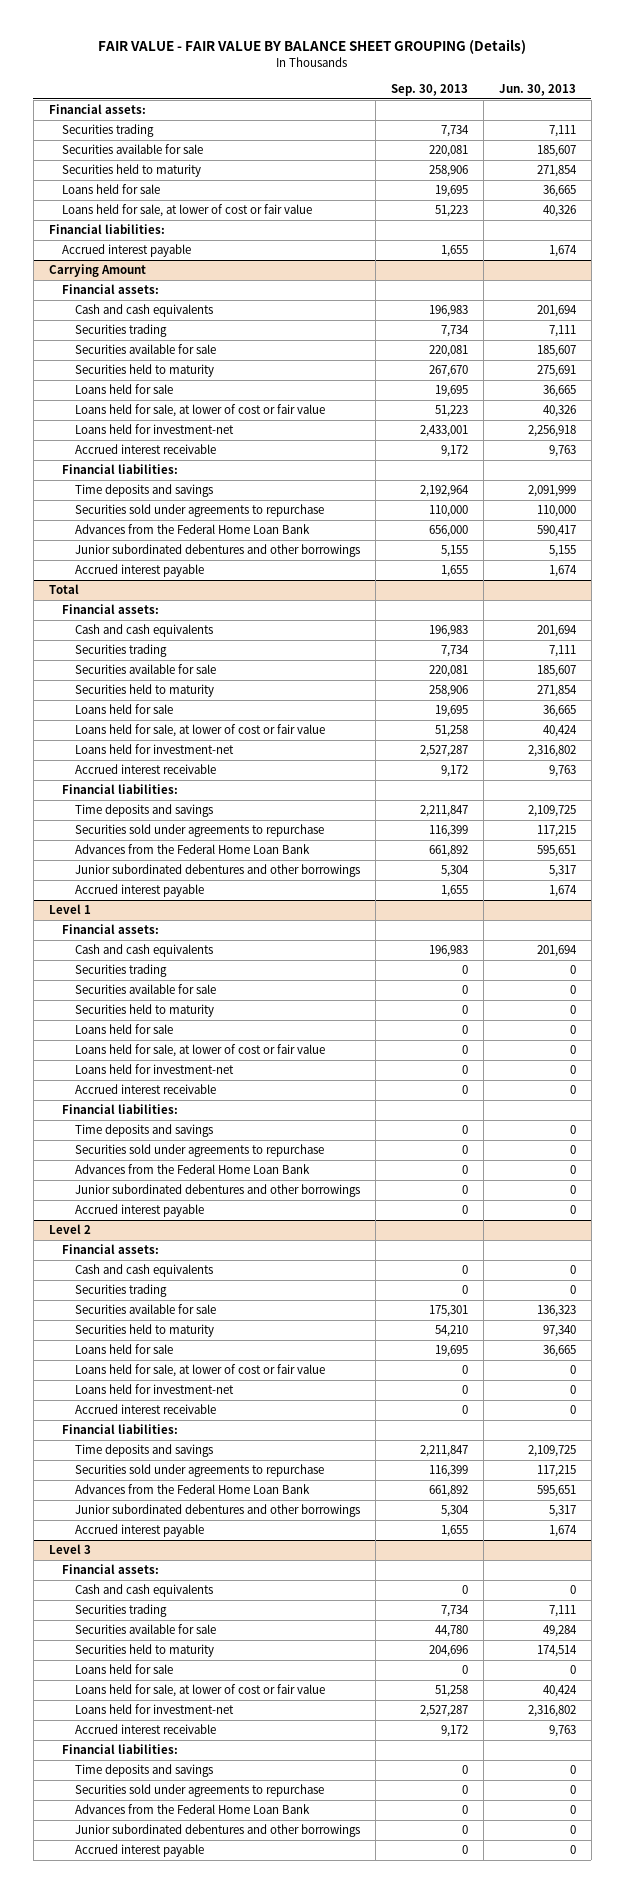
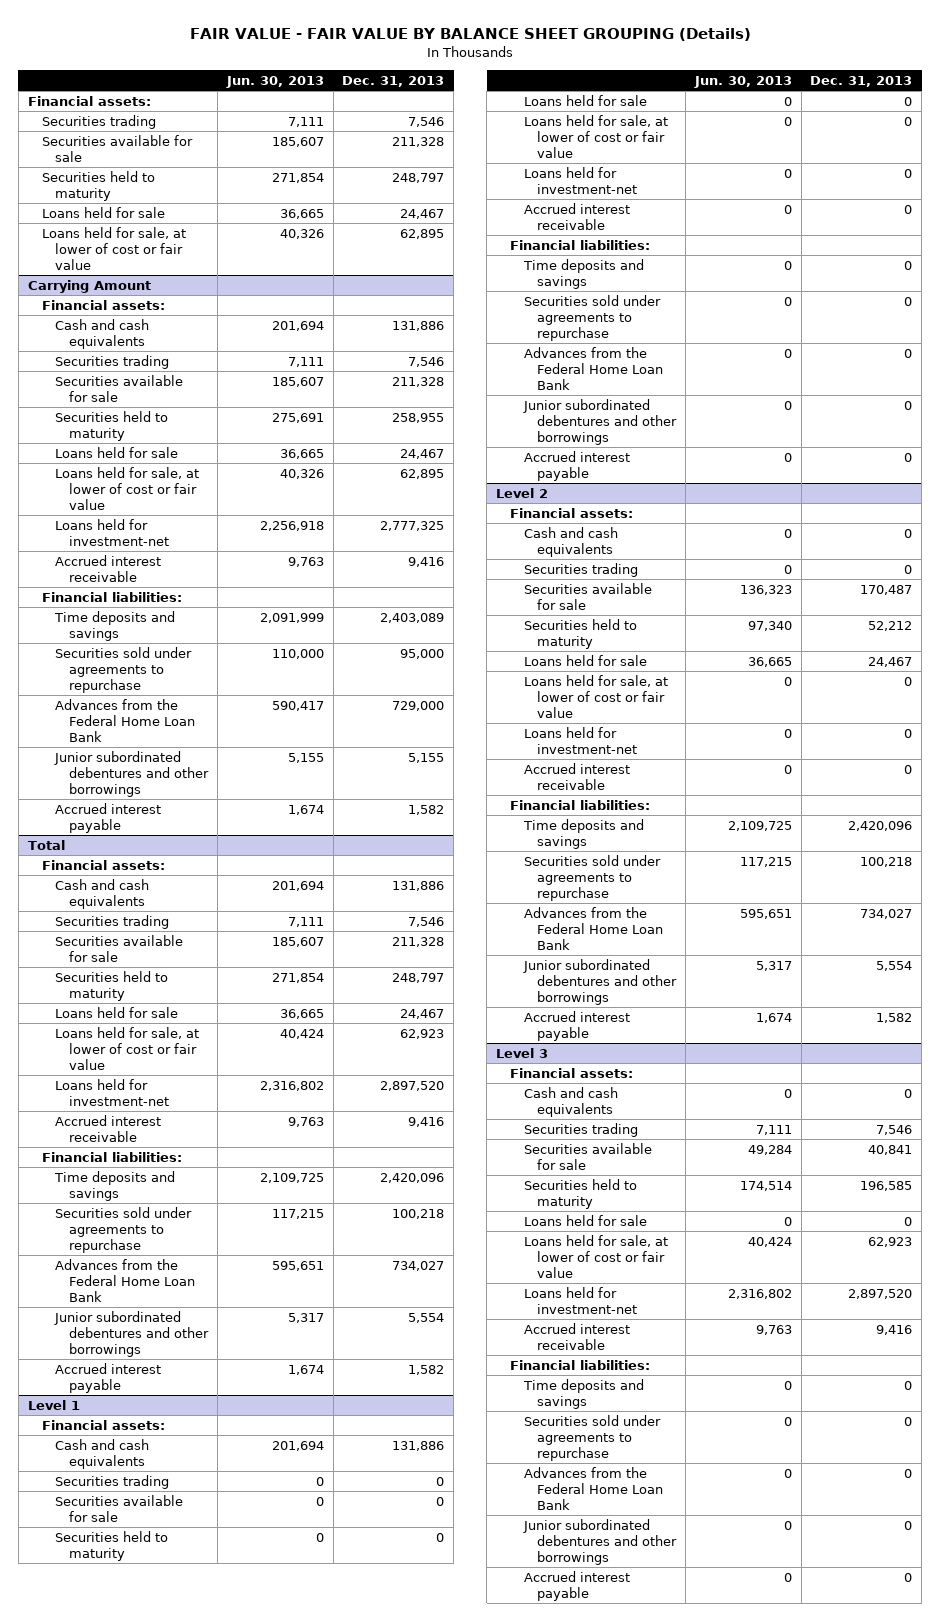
- | Sep. 30, 2013 | Jun. 30, 2013
+ | Jun. 30, 2013 | Dec. 31, 2013
- Financial liabilities:
- Accrued interest payable | 1,655 | 1,674

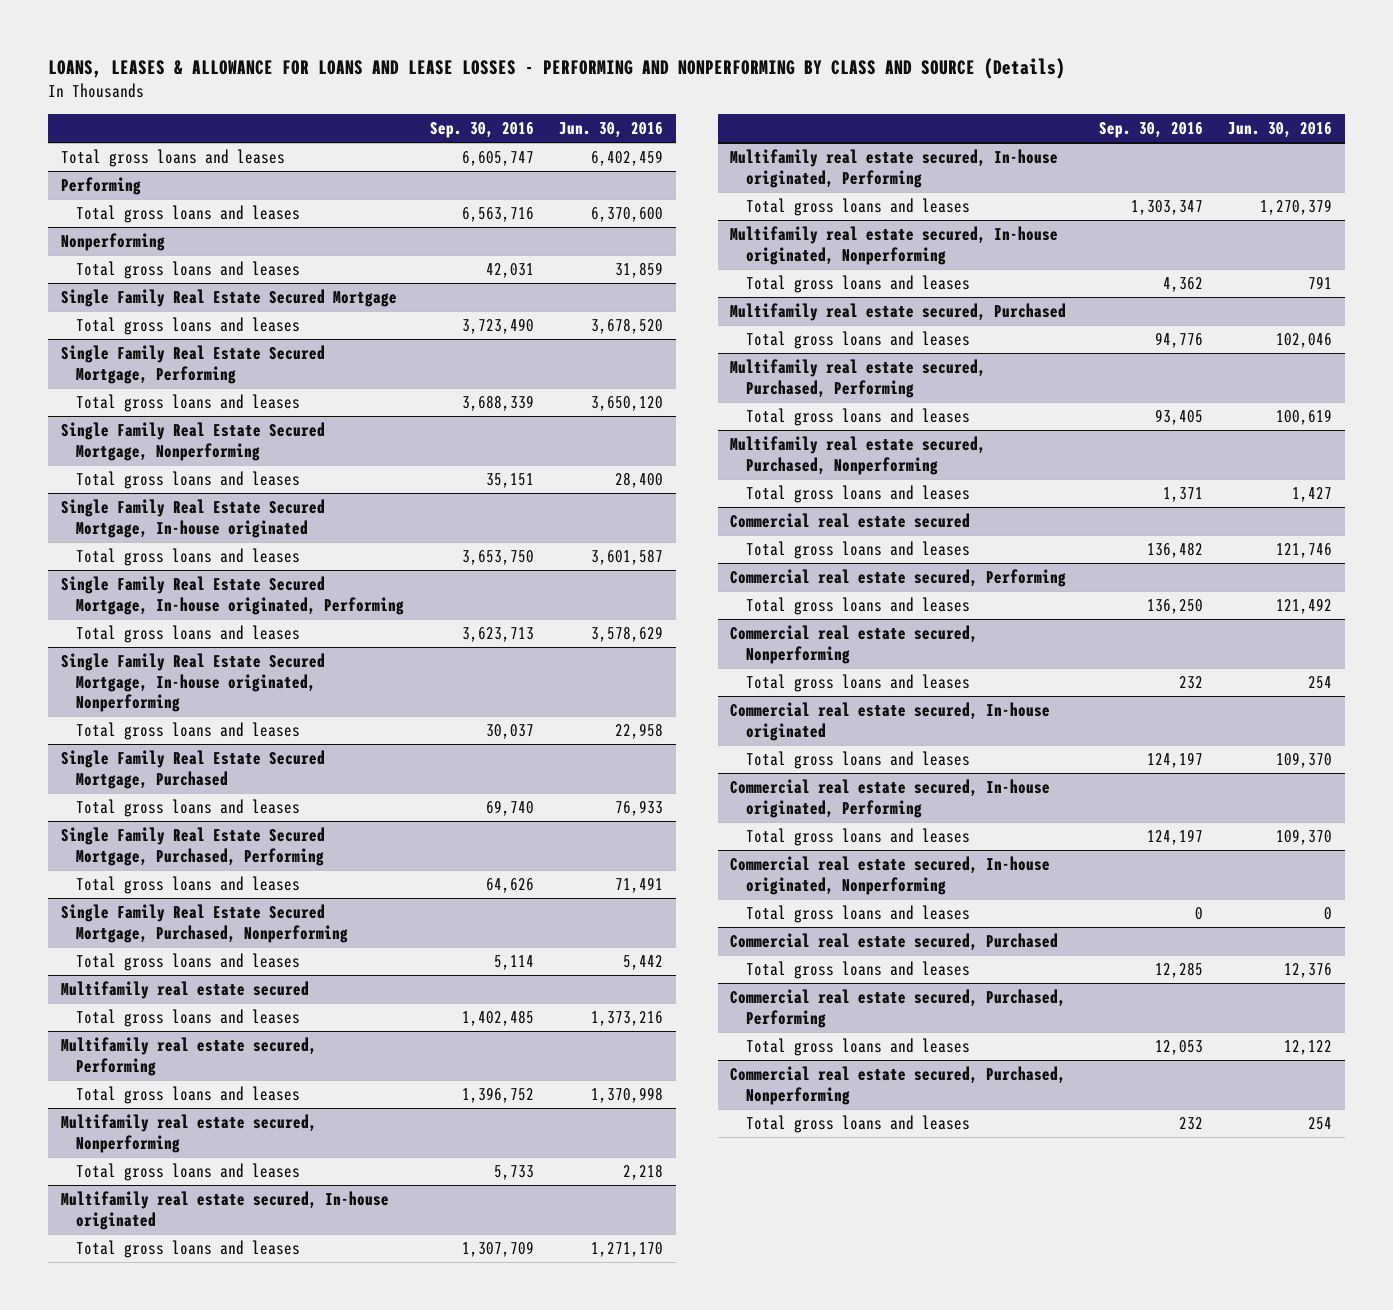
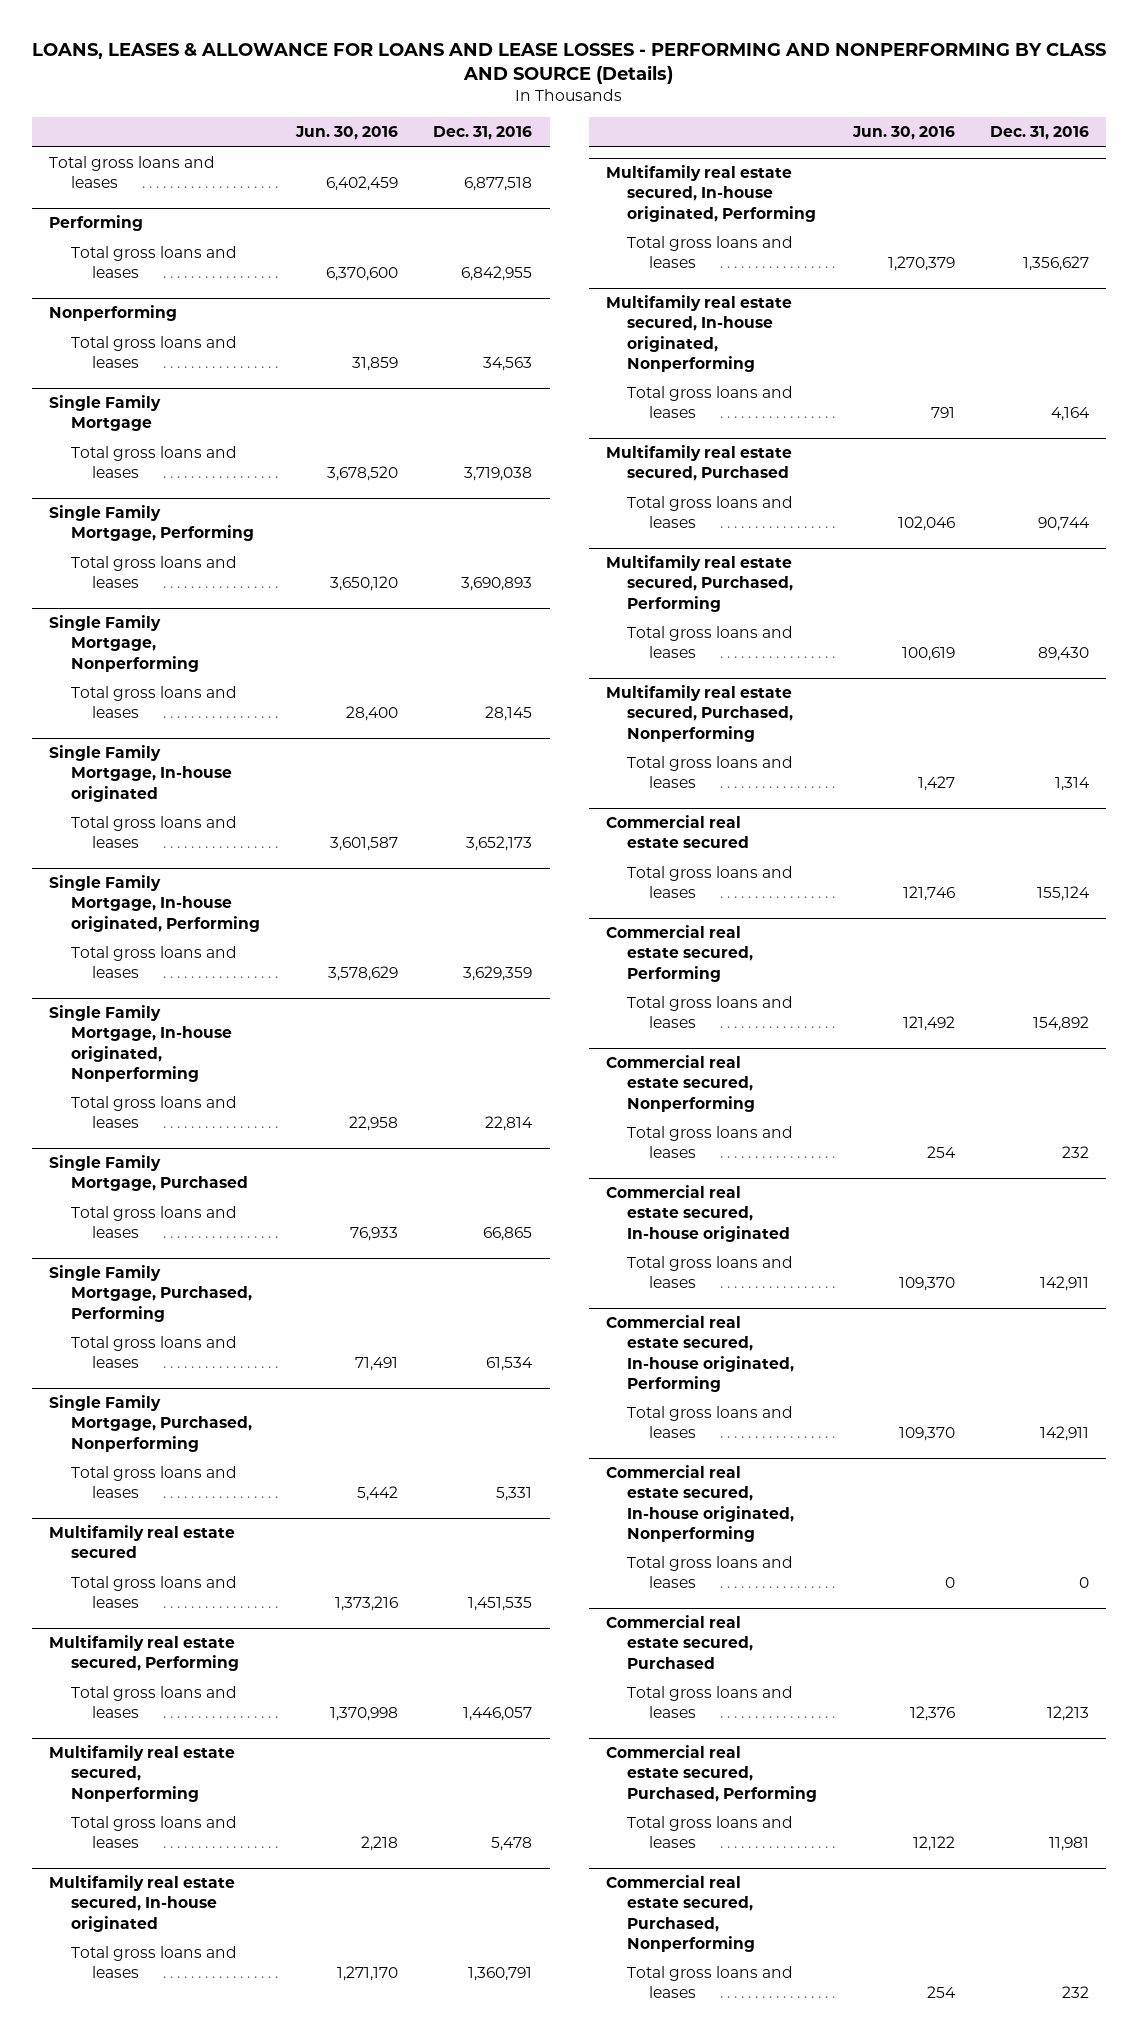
- | Sep. 30, 2016 | Jun. 30, 2016
+ | Jun. 30, 2016 | Dec. 31, 2016
- Single Family Real Estate Secured Mortgage
+ Single Family Mortgage
- Single Family Real Estate Secured Mortgage, Performing
+ Single Family Mortgage, Performing
- Single Family Real Estate Secured Mortgage, Nonperforming
+ Single Family Mortgage, Nonperforming
- Single Family Real Estate Secured Mortgage, In-house originated
+ Single Family Mortgage, In-house originated
- Single Family Real Estate Secured Mortgage, In-house originated, Performing
+ Single Family Mortgage, In-house originated, Performing
- Single Family Real Estate Secured Mortgage, In-house originated, Nonperforming
+ Single Family Mortgage, In-house originated, Nonperforming
- Single Family Real Estate Secured Mortgage, Purchased
+ Single Family Mortgage, Purchased
- Single Family Real Estate Secured Mortgage, Purchased, Performing
+ Single Family Mortgage, Purchased, Performing
- Single Family Real Estate Secured Mortgage, Purchased, Nonperforming
+ Single Family Mortgage, Purchased, Nonperforming

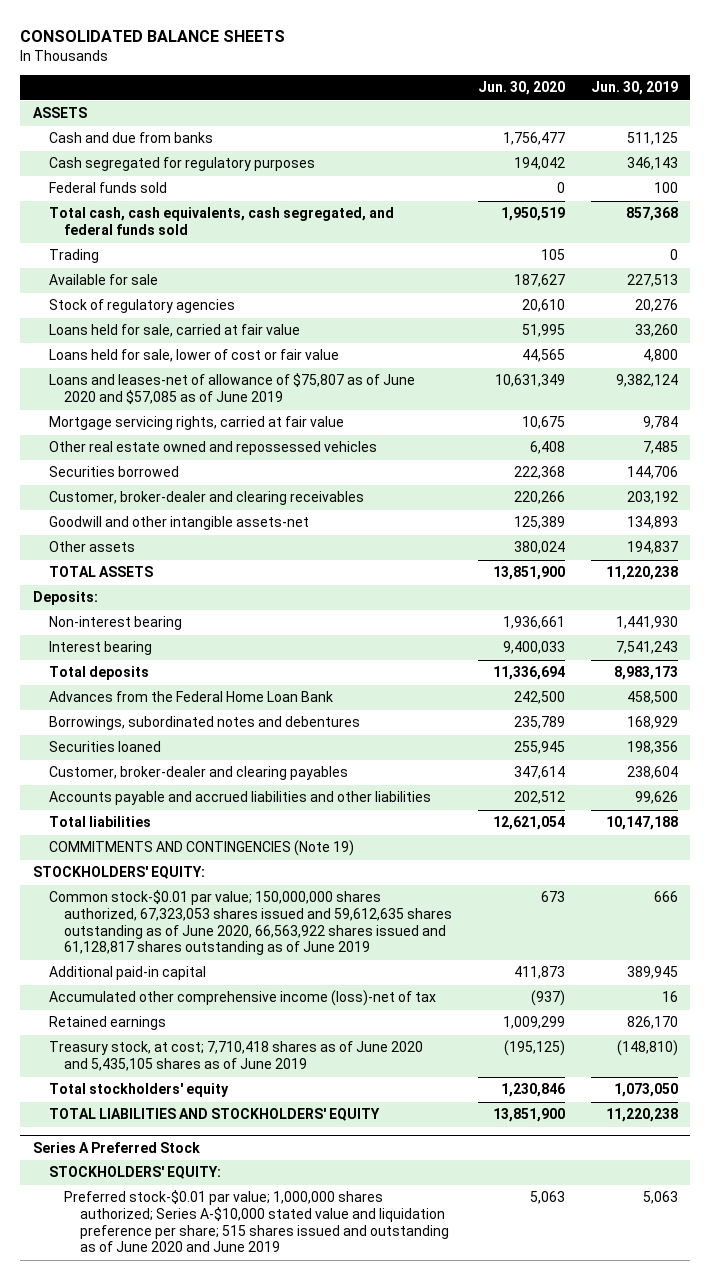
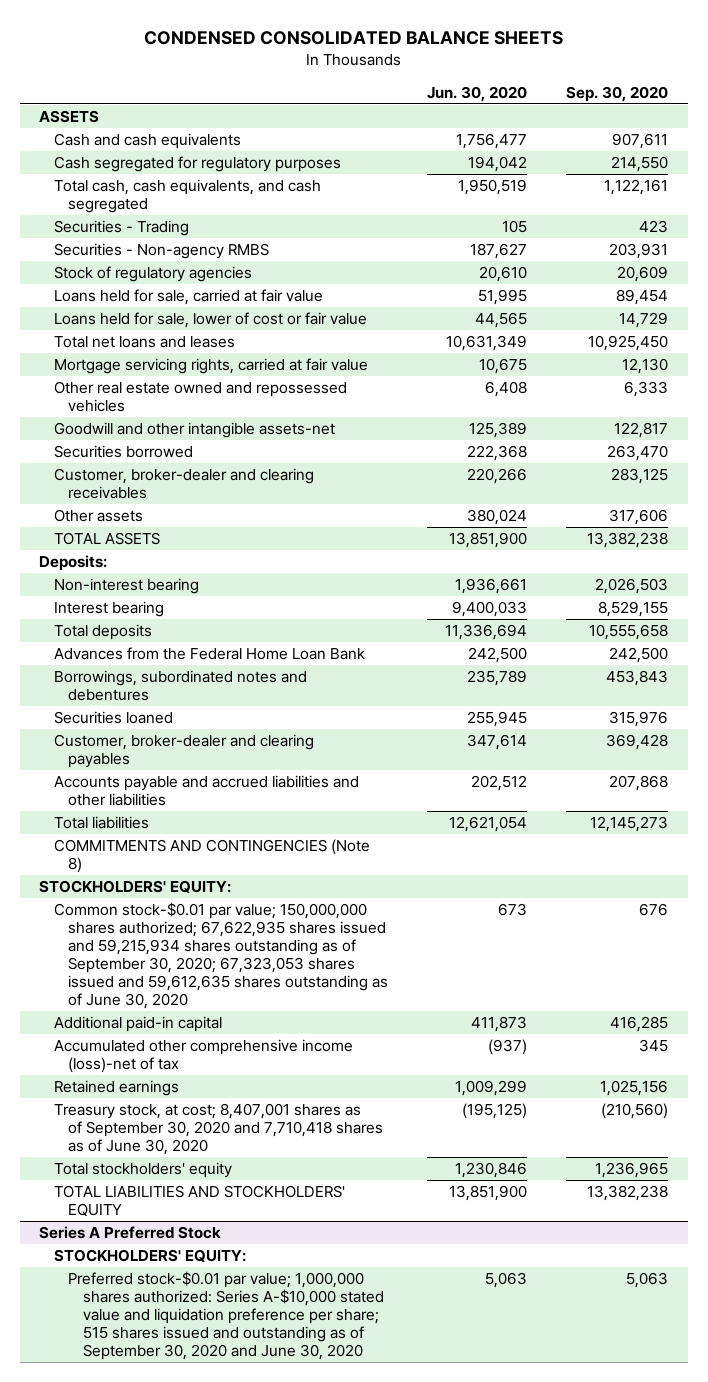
- CONSOLIDATED BALANCE SHEETS
+ CONDENSED CONSOLIDATED BALANCE SHEETS
- | Jun. 30, 2020 | Jun. 30, 2019
+ | Jun. 30, 2020 | Sep. 30, 2020
- Cash and due from banks | 1,756,477 | 511,125
+ Cash and cash equivalents | 1,756,477 | 907,611
- Federal funds sold | 0 | 100
- Total cash, cash equivalents, cash segregated, and federal funds sold | 1,950,519 | 857,368
- Trading | 105 | 0
- Available for sale | 187,627 | 227,513
+ Total cash, cash equivalents, and cash segregated | 1,950,519 | 1,122,161
+ Securities - Trading | 105 | 423
+ Securities - Non-agency RMBS | 187,627 | 203,931
- Loans and leases-net of allowance of $75,807 as of June 2020 and $57,085 as of June 2019 | 10,631,349 | 9,382,124
+ Total net loans and leases | 10,631,349 | 10,925,450
moved up: Goodwill and other intangible assets-net | 125,389 | 122,817
- COMMITMENTS AND CONTINGENCIES (Note 19)
+ COMMITMENTS AND CONTINGENCIES (Note 8)
- Common stock-$0.01 par value; 150,000,000 shares authorized, 67,323,053 shares issued and 59,612,635 shares outstanding as of June 2020, 66,563,922 shares issued and 61,128,817 shares outstanding as of June 2019 | 673 | 666
+ Common stock-$0.01 par value; 150,000,000 shares authorized; 67,622,935 shares issued and 59,215,934 shares outstanding as of September 30, 2020; 67,323,053 shares issued and 59,612,635 shares outstanding as of June 30, 2020 | 673 | 676
- Treasury stock, at cost; 7,710,418 shares as of June 2020 and 5,435,105 shares as of June 2019 | (195,125) | (148,810)
+ Treasury stock, at cost; 8,407,001 shares as of September 30, 2020 and 7,710,418 shares as of June 30, 2020 | (195,125) | (210,560)
@ Series A Preferred Stock
- Preferred stock-$0.01 par value; 1,000,000 shares authorized; Series A-$10,000 stated value and liquidation preference per share; 515 shares issued and outstanding as of June 2020 and June 2019 | 5,063 | 5,063
+ Preferred stock-$0.01 par value; 1,000,000 shares authorized: Series A-$10,000 stated value and liquidation preference per share; 515 shares issued and outstanding as of September 30, 2020 and June 30, 2020 | 5,063 | 5,063

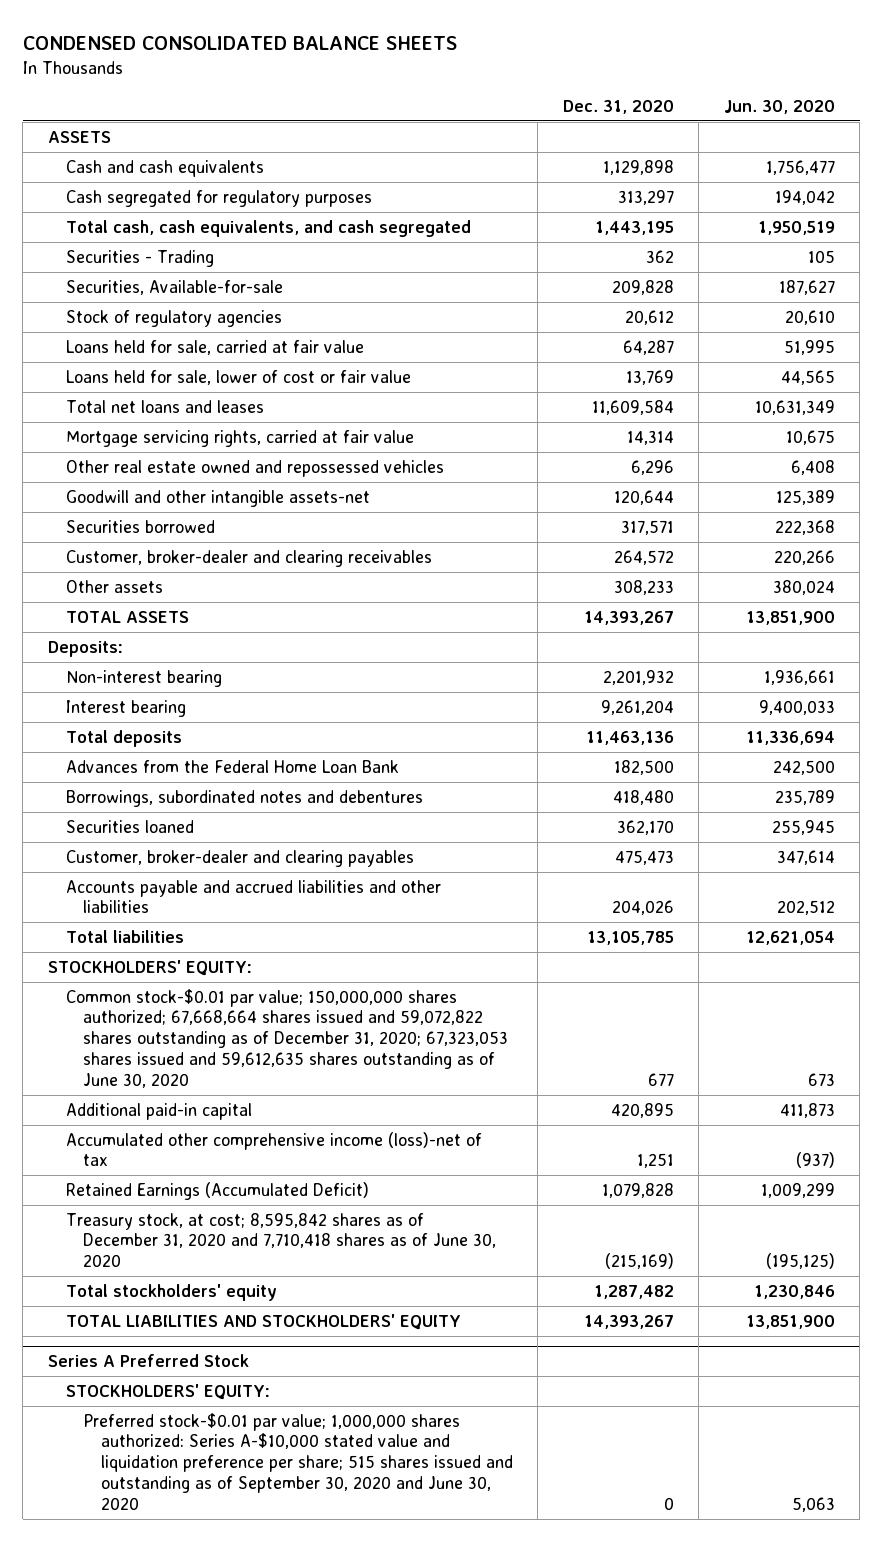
- | Jun. 30, 2020 | Sep. 30, 2020
+ | Dec. 31, 2020 | Jun. 30, 2020
- Securities - Non-agency RMBS | 187,627 | 203,931
+ Securities, Available-for-sale | 209,828 | 187,627
- COMMITMENTS AND CONTINGENCIES (Note 8)
- Common stock-$0.01 par value; 150,000,000 shares authorized; 67,622,935 shares issued and 59,215,934 shares outstanding as of September 30, 2020; 67,323,053 shares issued and 59,612,635 shares outstanding as of June 30, 2020 | 673 | 676
+ Common stock-$0.01 par value; 150,000,000 shares authorized; 67,668,664 shares issued and 59,072,822 shares outstanding as of December 31, 2020; 67,323,053 shares issued and 59,612,635 shares outstanding as of June 30, 2020 | 677 | 673
- Retained earnings | 1,009,299 | 1,025,156
- Treasury stock, at cost; 8,407,001 shares as of September 30, 2020 and 7,710,418 shares as of June 30, 2020 | (195,125) | (210,560)
+ Retained Earnings (Accumulated Deficit) | 1,079,828 | 1,009,299
+ Treasury stock, at cost; 8,595,842 shares as of December 31, 2020 and 7,710,418 shares as of June 30, 2020 | (215,169) | (195,125)

